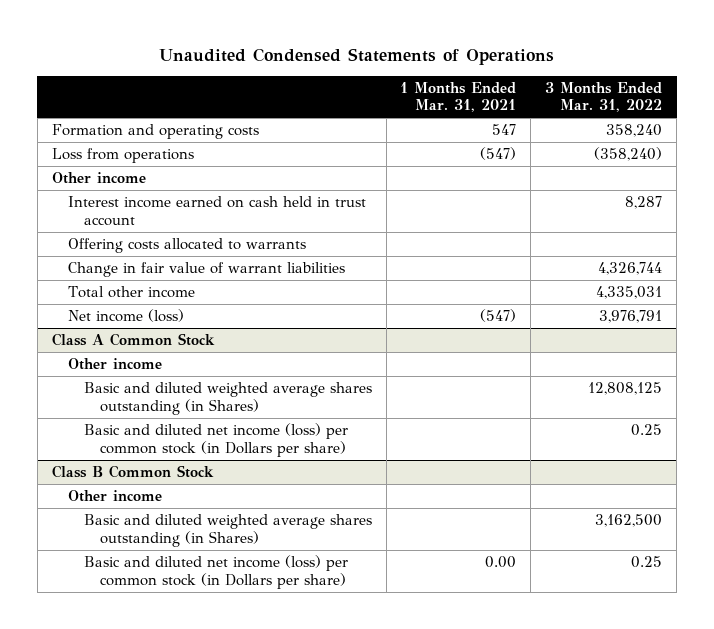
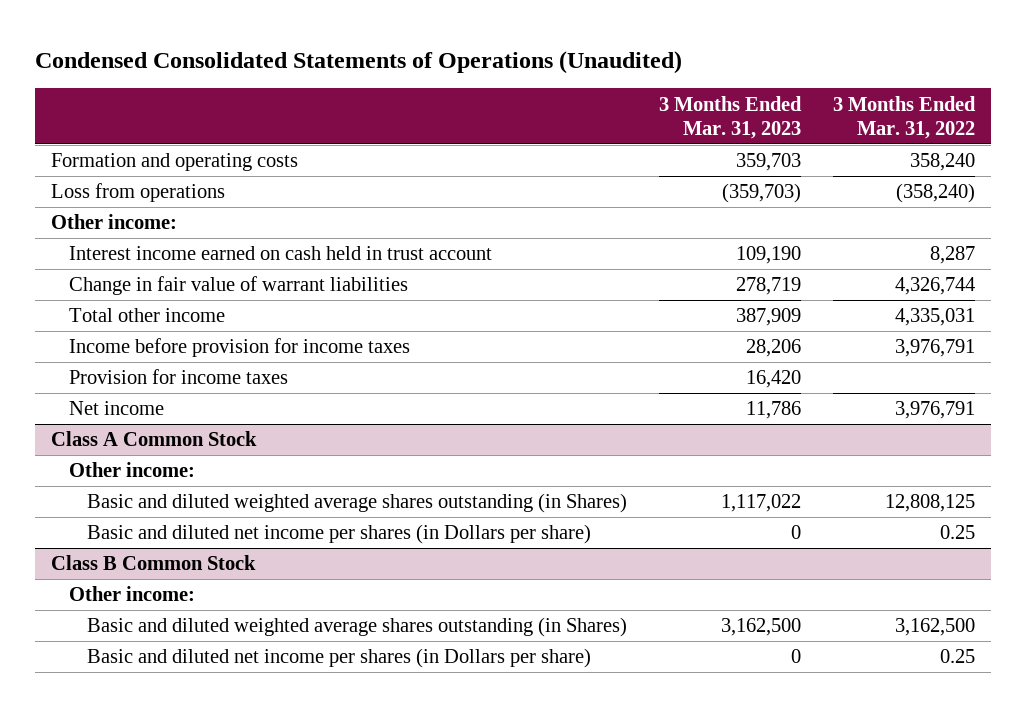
- Unaudited Condensed Statements of Operations
+ Condensed Consolidated Statements of Operations (Unaudited)
- | 1 Months Ended Mar. 31, 2021 | 3 Months Ended Mar. 31, 2022
+ | 3 Months Ended Mar. 31, 2023 | 3 Months Ended Mar. 31, 2022
- Other income
+ Other income:
- Offering costs allocated to warrants
- Net income (loss) | (547) | 3,976,791
+ Income before provision for income taxes | 28,206 | 3,976,791
+ Provision for income taxes | 16,420 |
+ Net income | 11,786 | 3,976,791
@ Class A Common Stock
- Other income
+ Other income:
- Basic and diluted net income (loss) per common stock (in Dollars per share) | | 0.25
+ Basic and diluted net income per shares (in Dollars per share) | 0 | 0.25
@ Class B Common Stock
- Other income
+ Other income:
- Basic and diluted net income (loss) per common stock (in Dollars per share) | 0.00 | 0.25
+ Basic and diluted net income per shares (in Dollars per share) | 0 | 0.25

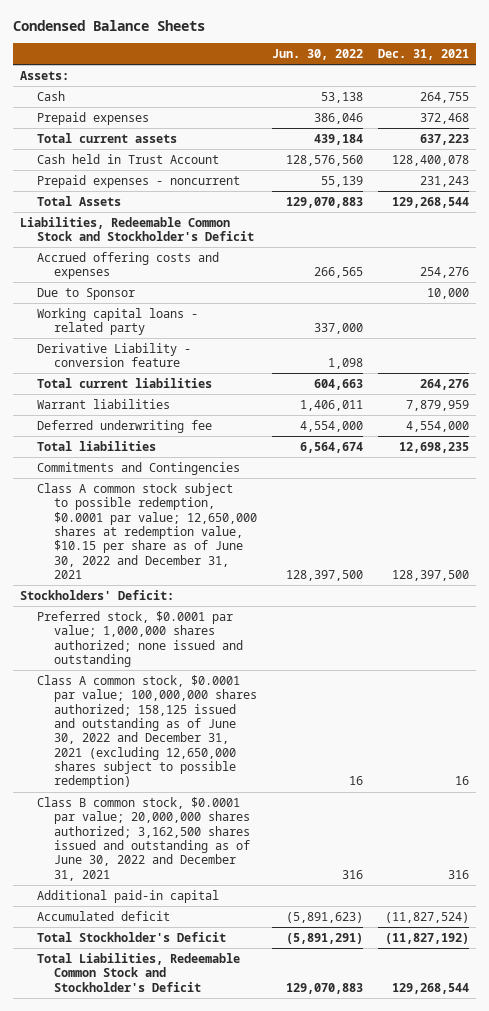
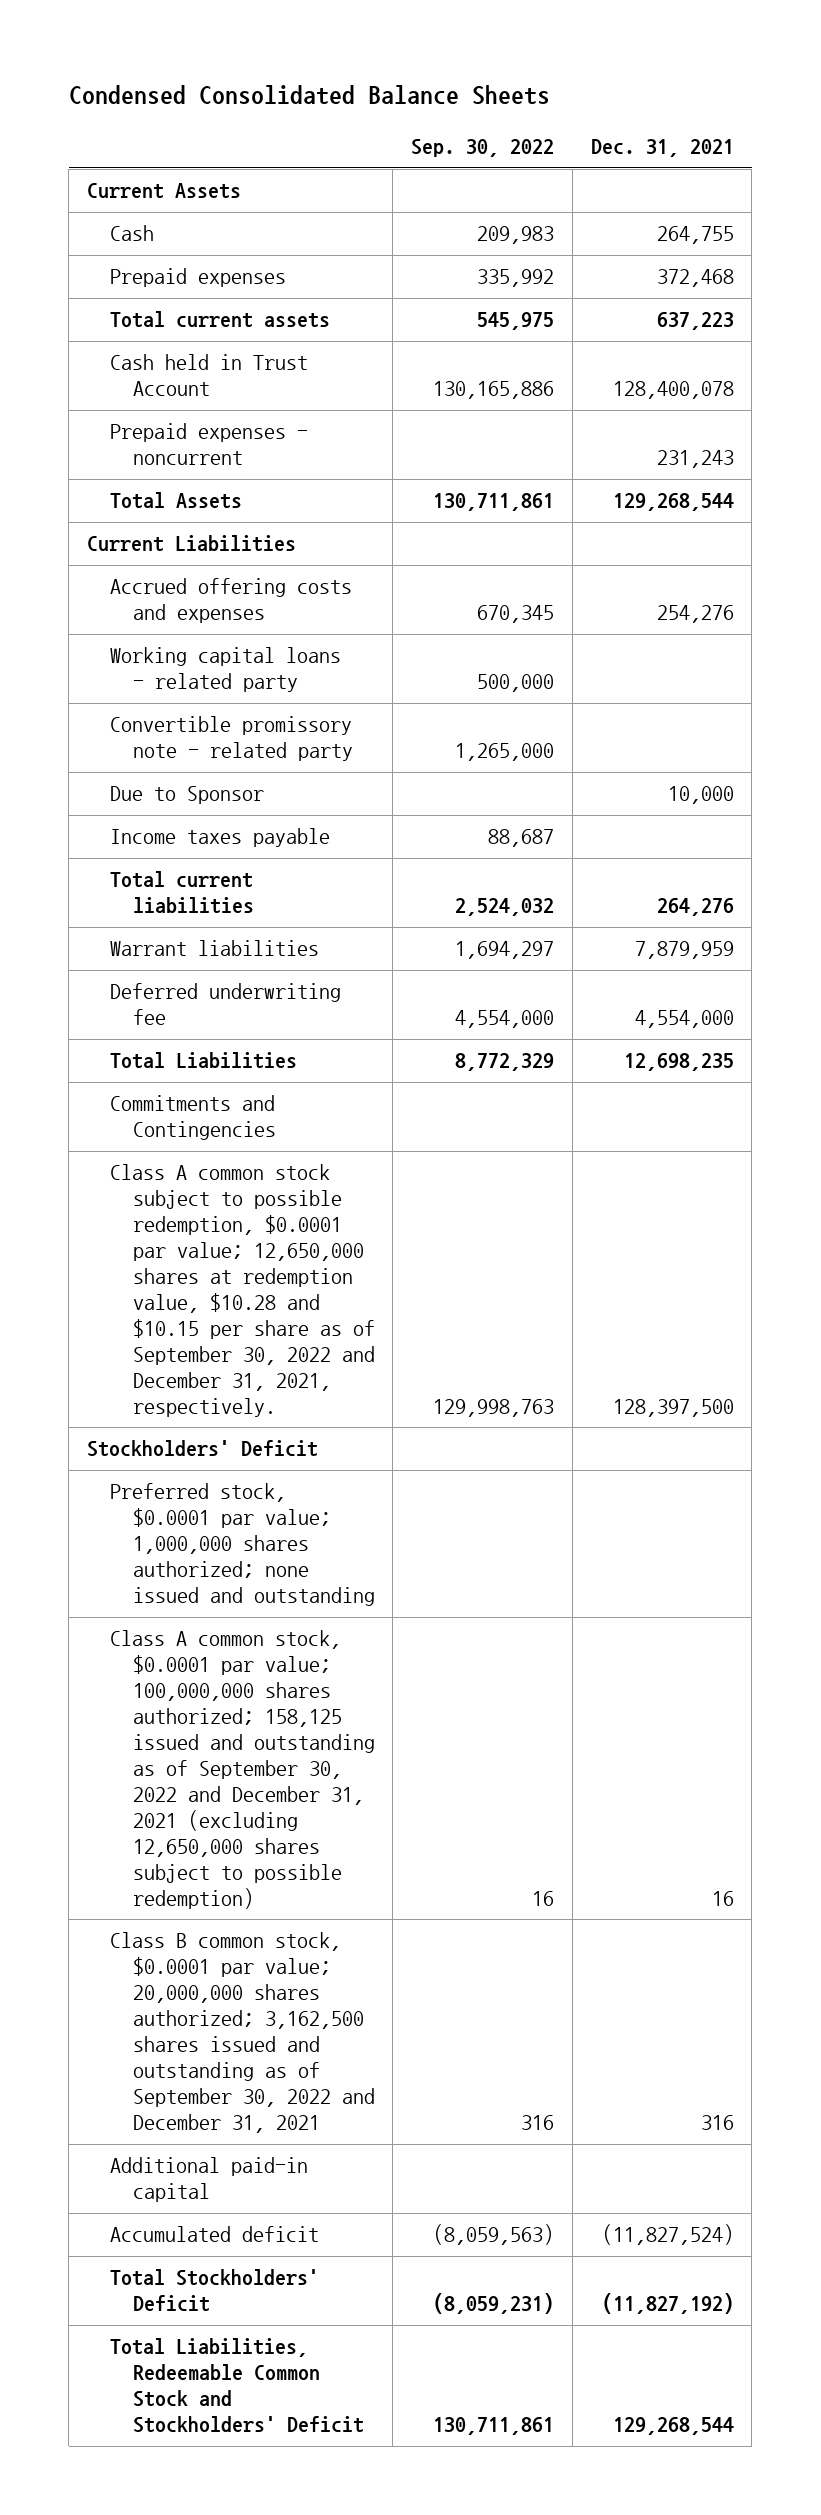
- Condensed Balance Sheets
+ Condensed Consolidated Balance Sheets
- | Jun. 30, 2022 | Dec. 31, 2021
+ | Sep. 30, 2022 | Dec. 31, 2021
- Assets:
+ Current Assets
- Liabilities, Redeemable Common Stock and Stockholder's Deficit
+ Current Liabilities
- Derivative Liability - conversion feature | 1,098 |
+ Convertible promissory note - related party | 1,265,000 |
moved down: Due to Sponsor | | 10,000
+ Income taxes payable | 88,687 |
- Total liabilities | 6,564,674 | 12,698,235
+ Total Liabilities | 8,772,329 | 12,698,235
- Class A common stock subject to possible redemption, $0.0001 par value; 12,650,000 shares at redemption value, $10.15 per share as of June 30, 2022 and December 31, 2021 | 128,397,500 | 128,397,500
- Stockholders' Deficit:
+ Class A common stock subject to possible redemption, $0.0001 par value; 12,650,000 shares at redemption value, $10.28 and $10.15 per share as of September 30, 2022 and December 31, 2021, respectively. | 129,998,763 | 128,397,500
+ Stockholders' Deficit
- Class A common stock, $0.0001 par value; 100,000,000 shares authorized; 158,125 issued and outstanding as of June 30, 2022 and December 31, 2021 (excluding 12,650,000 shares subject to possible redemption) | 16 | 16
- Class B common stock, $0.0001 par value; 20,000,000 shares authorized; 3,162,500 shares issued and outstanding as of June 30, 2022 and December 31, 2021 | 316 | 316
+ Class A common stock, $0.0001 par value; 100,000,000 shares authorized; 158,125 issued and outstanding as of September 30, 2022 and December 31, 2021 (excluding 12,650,000 shares subject to possible redemption) | 16 | 16
+ Class B common stock, $0.0001 par value; 20,000,000 shares authorized; 3,162,500 shares issued and outstanding as of September 30, 2022 and December 31, 2021 | 316 | 316
- Total Stockholder's Deficit | (5,891,291) | (11,827,192)
- Total Liabilities, Redeemable Common Stock and Stockholder's Deficit | 129,070,883 | 129,268,544
+ Total Stockholders' Deficit | (8,059,231) | (11,827,192)
+ Total Liabilities, Redeemable Common Stock and Stockholders' Deficit | 130,711,861 | 129,268,544

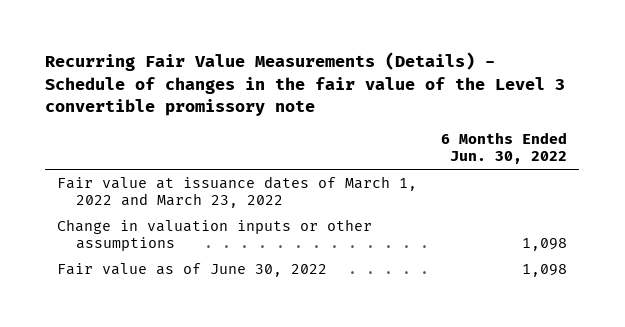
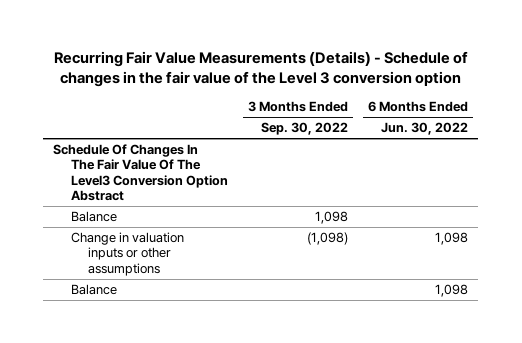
- Recurring Fair Value Measurements (Details) - Schedule of changes in the fair value of the Level 3 convertible promissory note
+ Recurring Fair Value Measurements (Details) - Schedule of changes in the fair value of the Level 3 conversion option
- | 6 Months Ended Jun. 30, 2022
+ | 3 Months Ended Sep. 30, 2022 | 6 Months Ended Jun. 30, 2022
- Fair value at issuance dates of March 1, 2022 and March 23, 2022
+ Schedule Of Changes In The Fair Value Of The Level3 Conversion Option Abstract
+ Balance | 1,098 |
- Fair value as of June 30, 2022 | 1,098
+ Balance | | 1,098

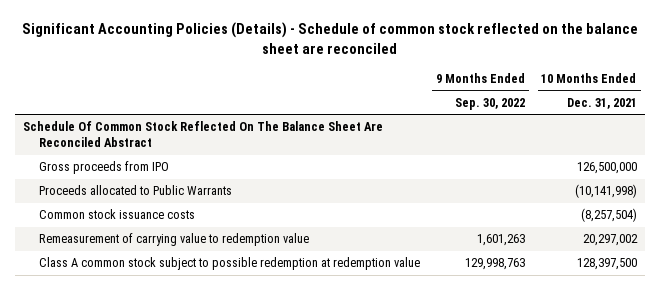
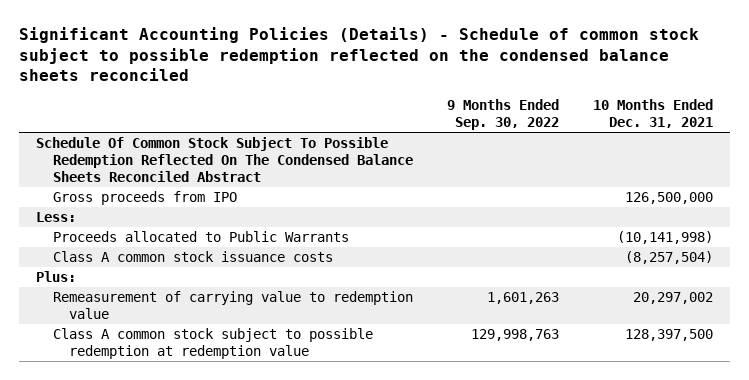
- Significant Accounting Policies (Details) - Schedule of common stock reflected on the balance sheet are reconciled
+ Significant Accounting Policies (Details) - Schedule of common stock subject to possible redemption reflected on the condensed balance sheets reconciled
- Schedule Of Common Stock Reflected On The Balance Sheet Are Reconciled Abstract
+ Schedule Of Common Stock Subject To Possible Redemption Reflected On The Condensed Balance Sheets Reconciled Abstract
+ Less:
- Common stock issuance costs | | (8,257,504)
+ Class A common stock issuance costs | | (8,257,504)
+ Plus:

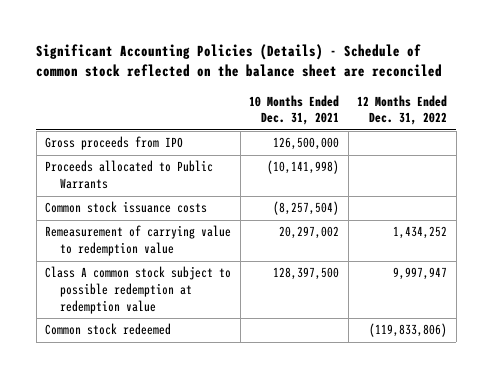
- Significant Accounting Policies (Details) - Schedule of common stock subject to possible redemption reflected on the condensed balance sheets reconciled
+ Significant Accounting Policies (Details) - Schedule of common stock reflected on the balance sheet are reconciled
- | 9 Months Ended Sep. 30, 2022 | 10 Months Ended Dec. 31, 2021
+ | 10 Months Ended Dec. 31, 2021 | 12 Months Ended Dec. 31, 2022
- Schedule Of Common Stock Subject To Possible Redemption Reflected On The Condensed Balance Sheets Reconciled Abstract
- Less:
- Class A common stock issuance costs | | (8,257,504)
- Plus:
+ Common stock issuance costs | (8,257,504) |
+ Common stock redeemed | | (119,833,806)

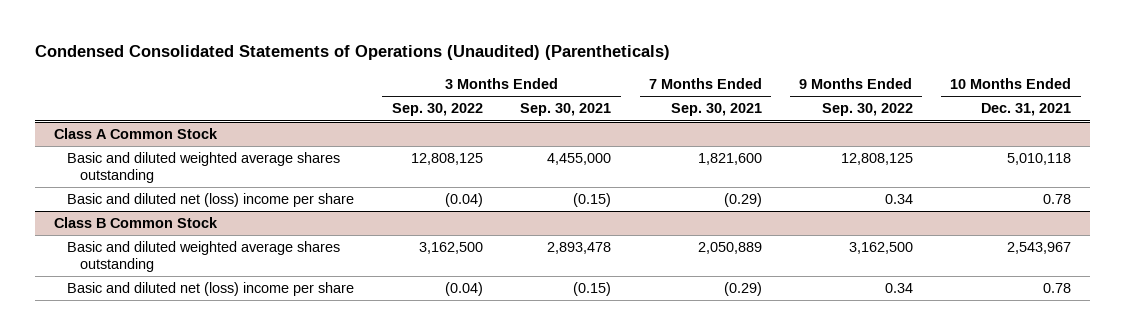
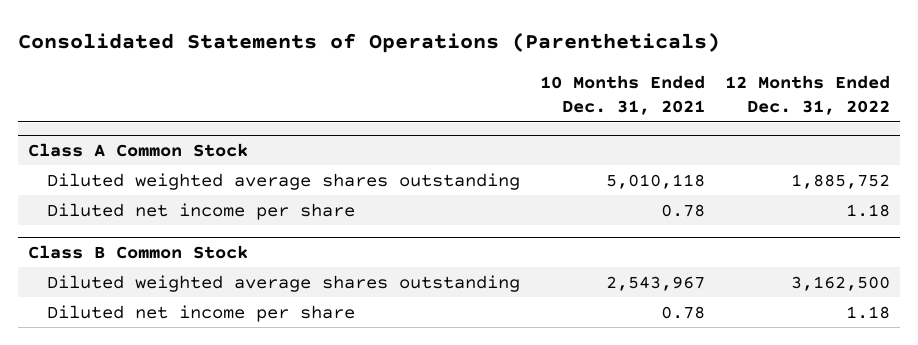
- Condensed Consolidated Statements of Operations (Unaudited) (Parentheticals)
+ Consolidated Statements of Operations (Parentheticals)
- | 3 Months Ended Sep. 30, 2022 | 3 Months Ended Sep. 30, 2021 | 7 Months Ended Sep. 30, 2021 | 9 Months Ended Sep. 30, 2022 | 10 Months Ended Dec. 31, 2021
+ | 10 Months Ended Dec. 31, 2021 | 12 Months Ended Dec. 31, 2022
@ Class A Common Stock
- Basic and diluted weighted average shares outstanding | 12,808,125 | 4,455,000 | 1,821,600 | 12,808,125 | 5,010,118
- Basic and diluted net (loss) income per share | (0.04) | (0.15) | (0.29) | 0.34 | 0.78
+ Diluted weighted average shares outstanding | 5,010,118 | 1,885,752
+ Diluted net income per share | 0.78 | 1.18
@ Class B Common Stock
- Basic and diluted weighted average shares outstanding | 3,162,500 | 2,893,478 | 2,050,889 | 3,162,500 | 2,543,967
- Basic and diluted net (loss) income per share | (0.04) | (0.15) | (0.29) | 0.34 | 0.78
+ Diluted weighted average shares outstanding | 2,543,967 | 3,162,500
+ Diluted net income per share | 0.78 | 1.18

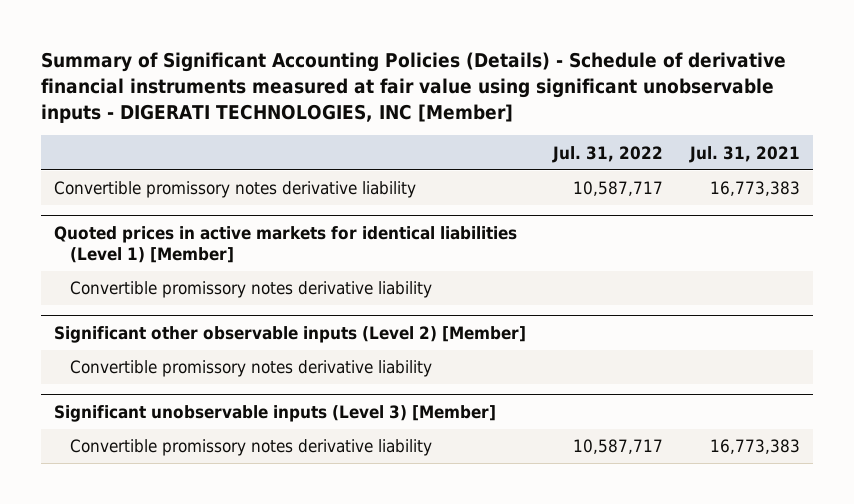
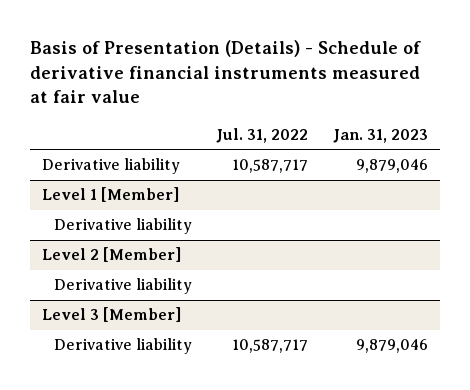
- Summary of Significant Accounting Policies (Details) - Schedule of derivative financial instruments measured at fair value using significant unobservable inputs - DIGERATI TECHNOLOGIES, INC [Member]
+ Basis of Presentation (Details) - Schedule of derivative financial instruments measured at fair value
- | Jul. 31, 2022 | Jul. 31, 2021
+ | Jul. 31, 2022 | Jan. 31, 2023
- Convertible promissory notes derivative liability | 10,587,717 | 16,773,383
- Quoted prices in active markets for identical liabilities (Level 1) [Member]
- Convertible promissory notes derivative liability
- Significant other observable inputs (Level 2) [Member]
- Convertible promissory notes derivative liability
- Significant unobservable inputs (Level 3) [Member]
- Convertible promissory notes derivative liability | 10,587,717 | 16,773,383
+ Derivative liability | 10,587,717 | 9,879,046
+ Level 1 [Member]
+ Derivative liability
+ Level 2 [Member]
+ Derivative liability
+ Level 3 [Member]
+ Derivative liability | 10,587,717 | 9,879,046

